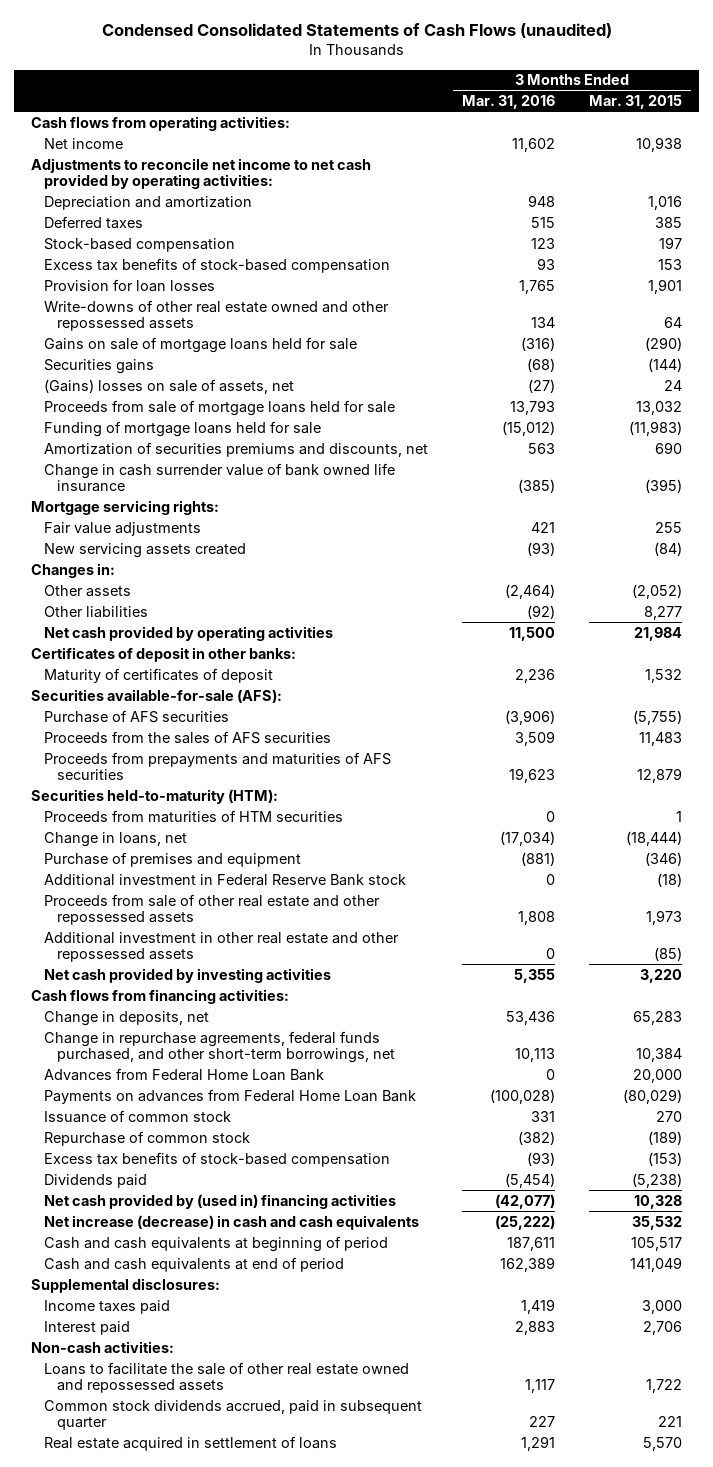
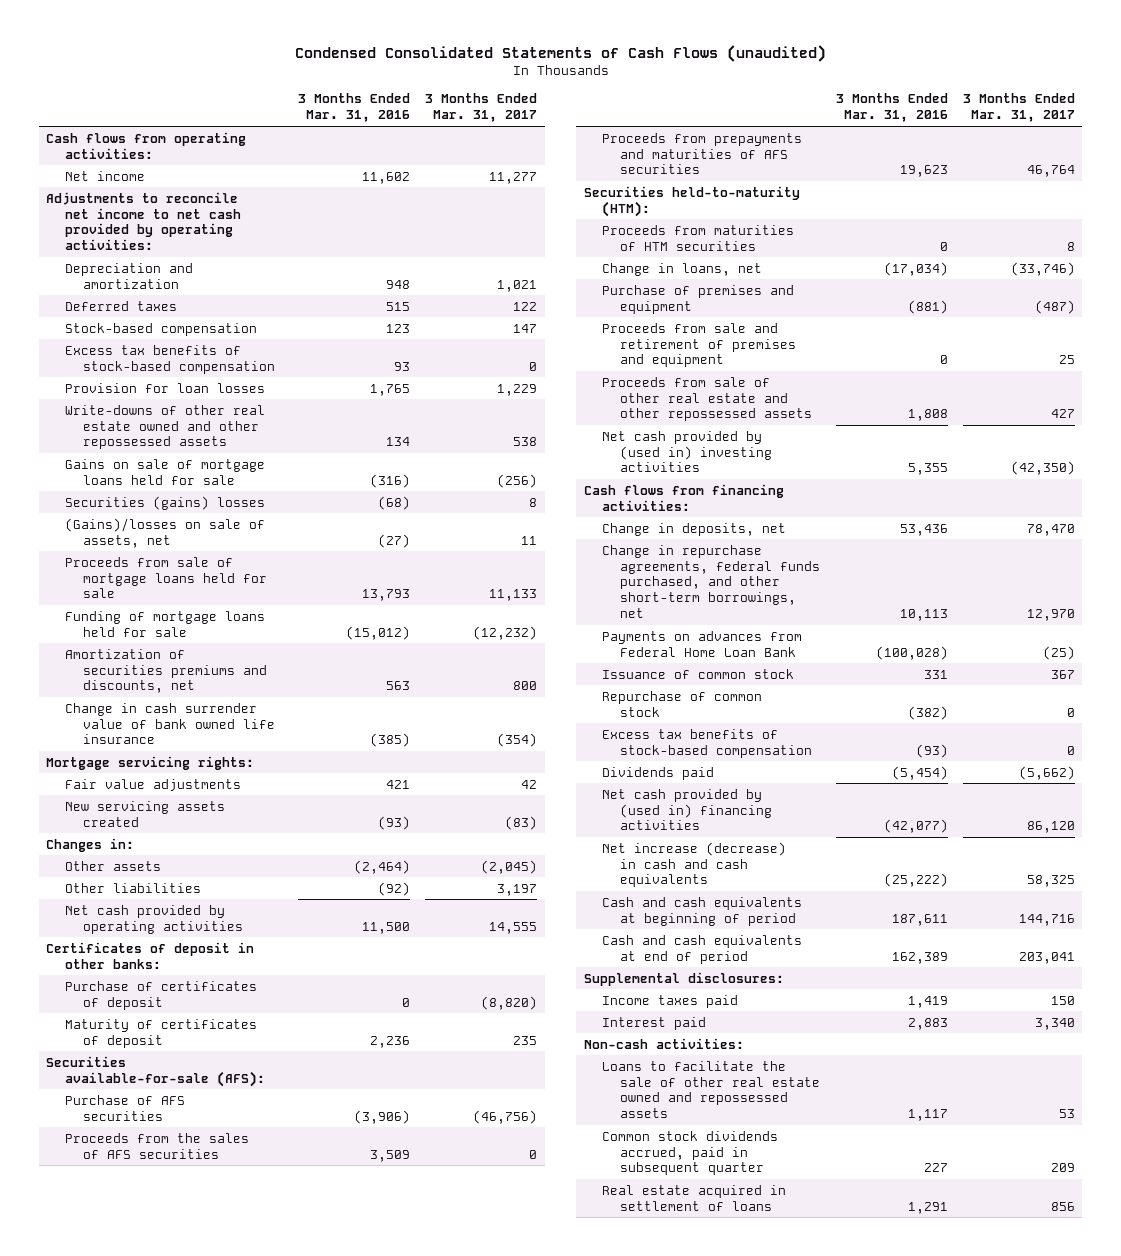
- | 3 Months Ended Mar. 31, 2016 | 3 Months Ended Mar. 31, 2015
+ | 3 Months Ended Mar. 31, 2016 | 3 Months Ended Mar. 31, 2017
- Securities gains | (68) | (144)
- (Gains) losses on sale of assets, net | (27) | 24
+ Securities (gains) losses | (68) | 8
+ (Gains)/losses on sale of assets, net | (27) | 11
+ Purchase of certificates of deposit | 0 | (8,820)
- Additional investment in Federal Reserve Bank stock | 0 | (18)
+ Proceeds from sale and retirement of premises and equipment | 0 | 25
- Additional investment in other real estate and other repossessed assets | 0 | (85)
- Net cash provided by investing activities | 5,355 | 3,220
+ Net cash provided by (used in) investing activities | 5,355 | (42,350)
- Advances from Federal Home Loan Bank | 0 | 20,000

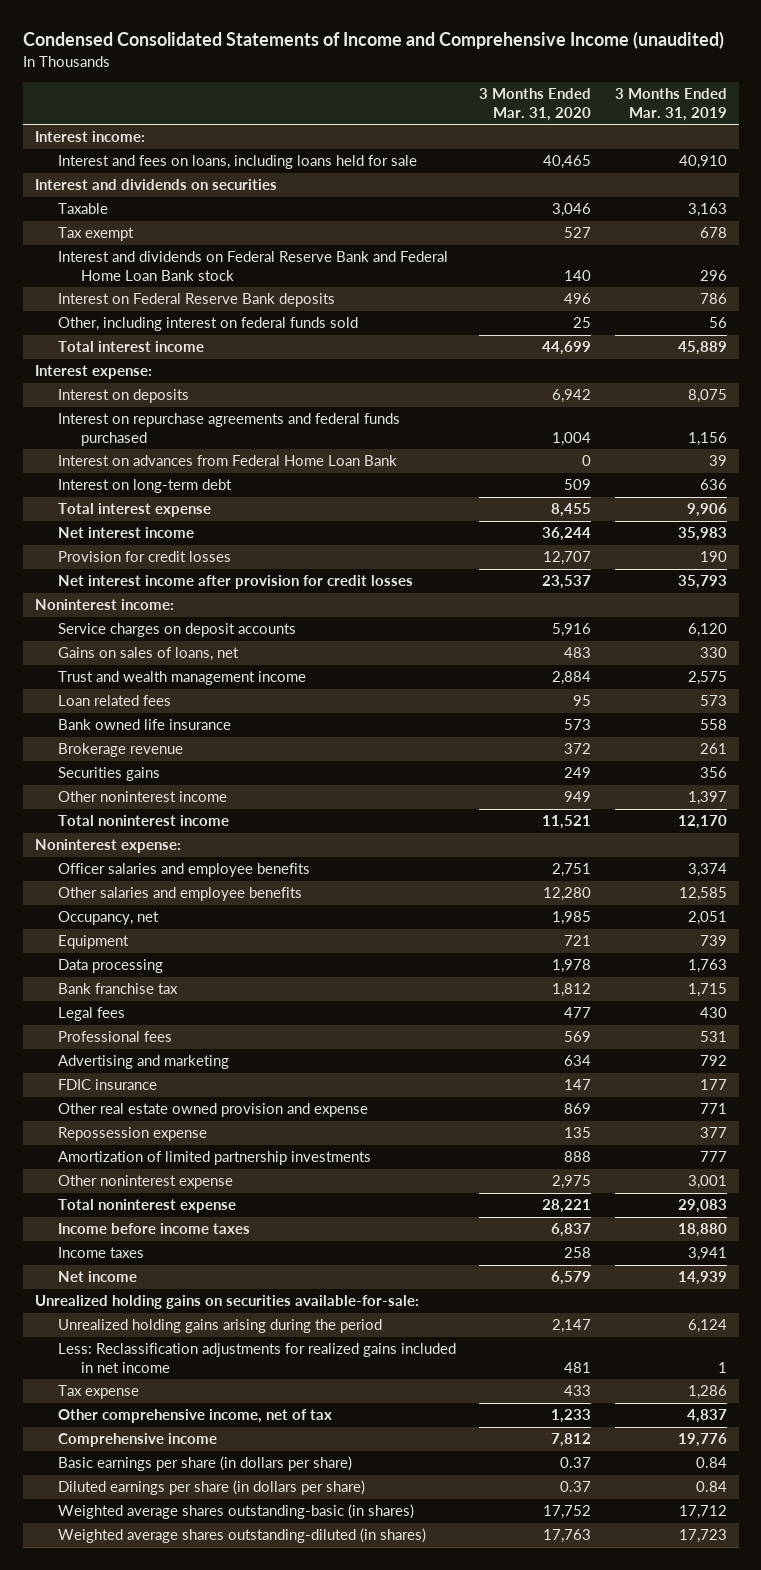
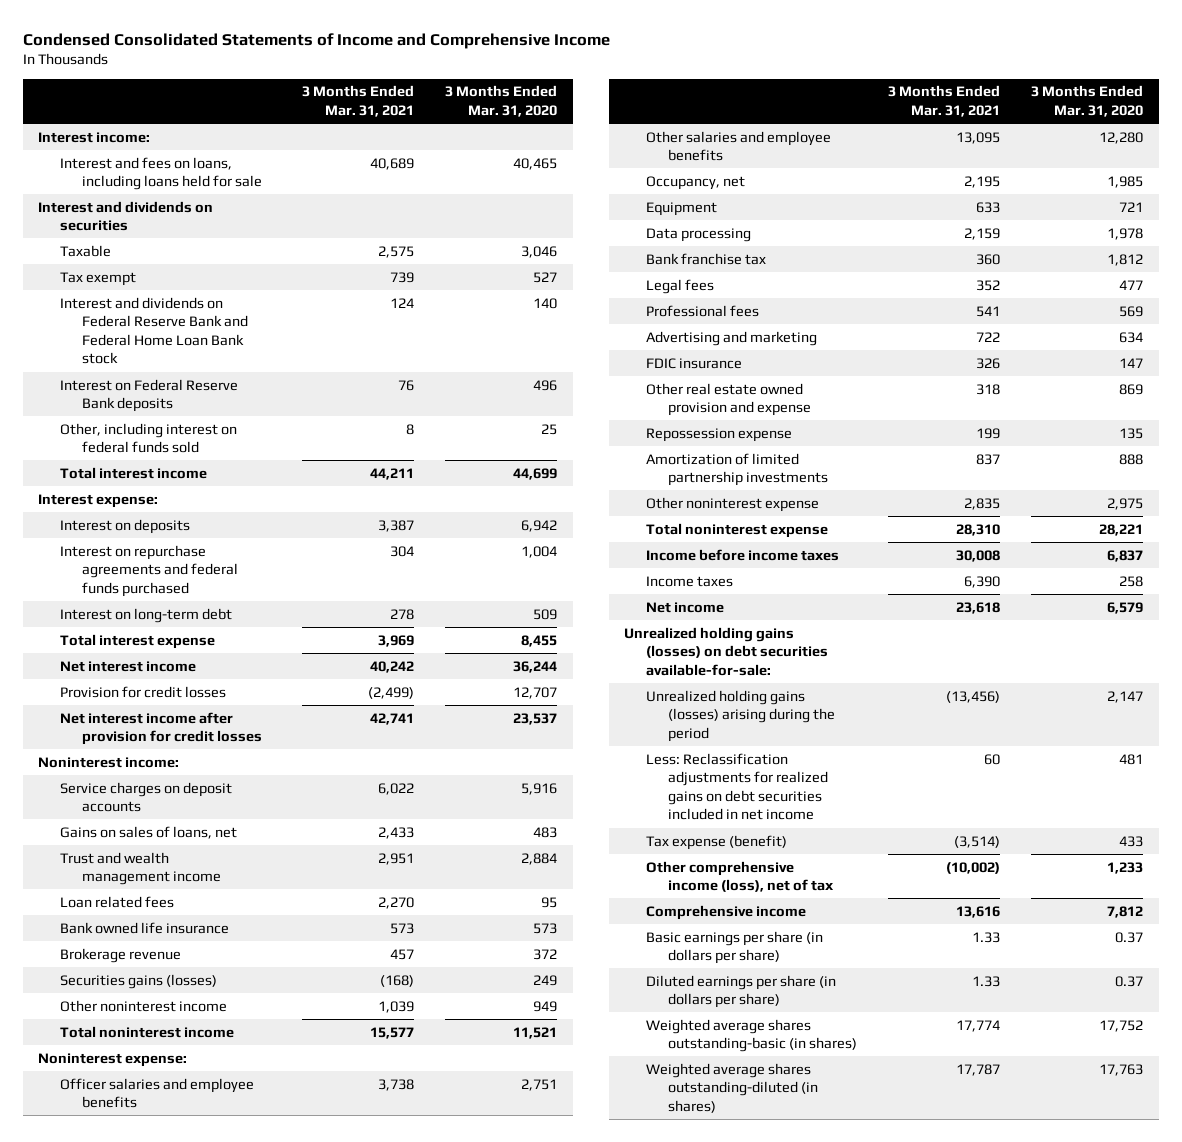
- Condensed Consolidated Statements of Income and Comprehensive Income (unaudited)
+ Condensed Consolidated Statements of Income and Comprehensive Income
- | 3 Months Ended Mar. 31, 2020 | 3 Months Ended Mar. 31, 2019
+ | 3 Months Ended Mar. 31, 2021 | 3 Months Ended Mar. 31, 2020
- Interest on advances from Federal Home Loan Bank | 0 | 39
- Securities gains | 249 | 356
+ Securities gains (losses) | (168) | 249
- Unrealized holding gains on securities available-for-sale:
- Unrealized holding gains arising during the period | 2,147 | 6,124
- Less: Reclassification adjustments for realized gains included in net income | 481 | 1
- Tax expense | 433 | 1,286
- Other comprehensive income, net of tax | 1,233 | 4,837
+ Unrealized holding gains (losses) on debt securities available-for-sale:
+ Unrealized holding gains (losses) arising during the period | (13,456) | 2,147
+ Less: Reclassification adjustments for realized gains on debt securities included in net income | 60 | 481
+ Tax expense (benefit) | (3,514) | 433
+ Other comprehensive income (loss), net of tax | (10,002) | 1,233

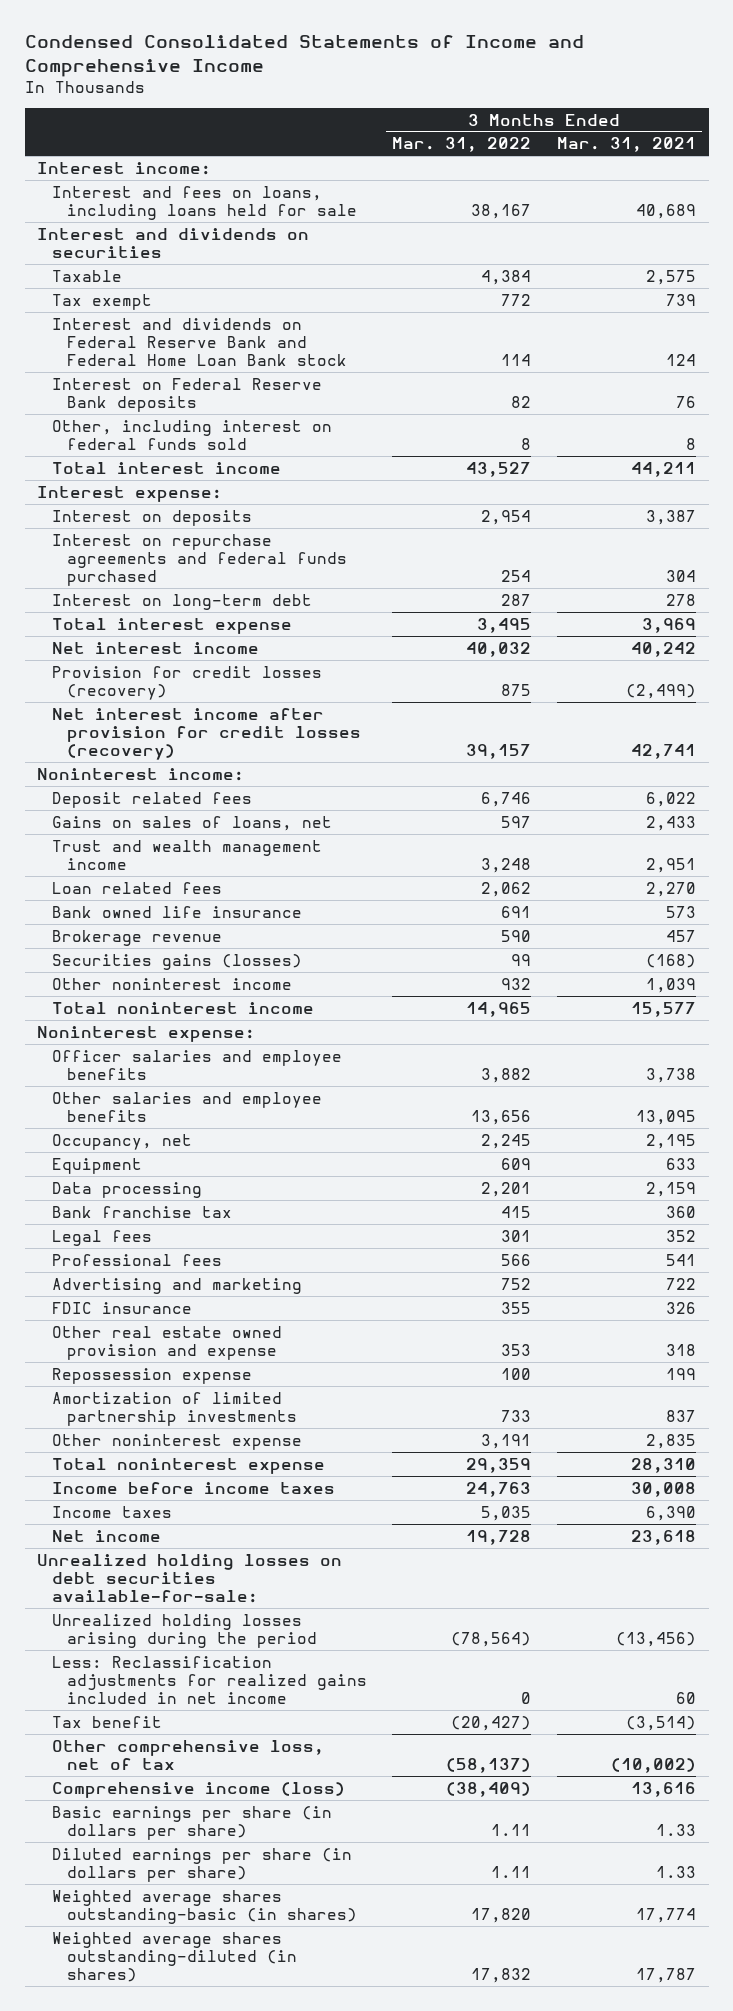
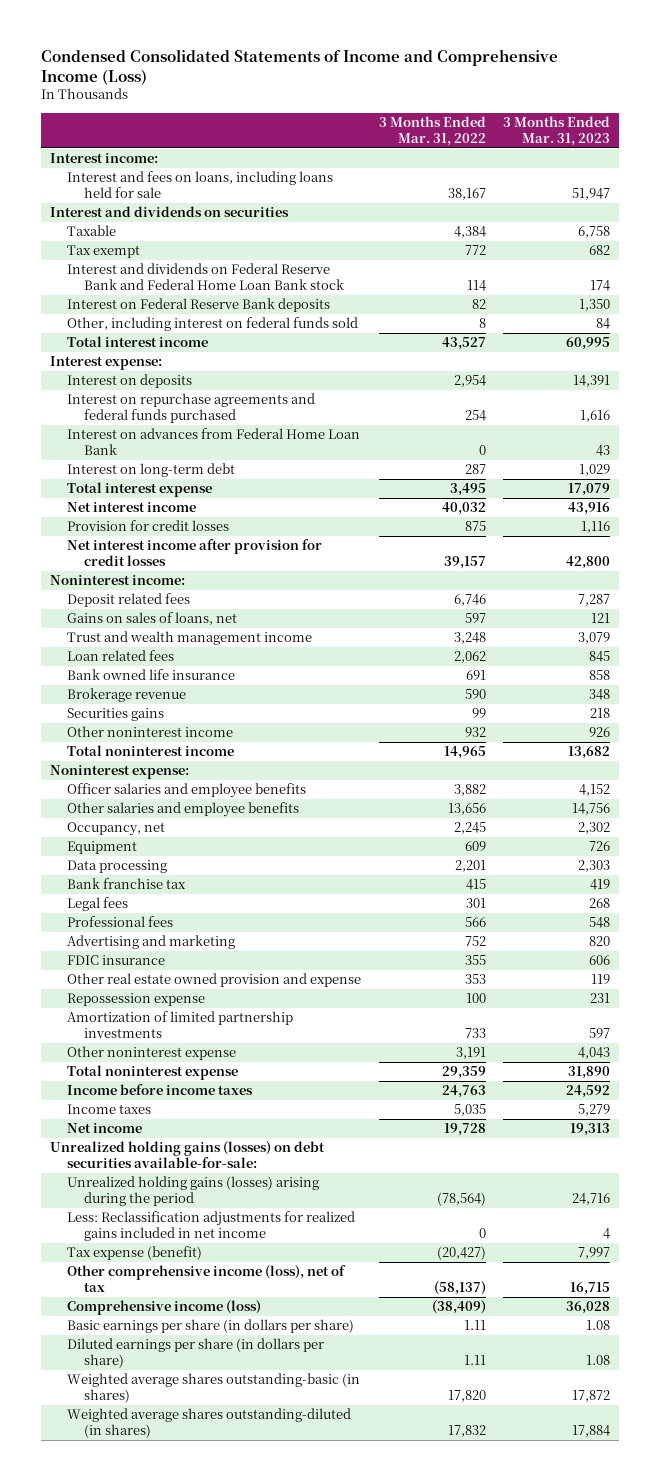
- Condensed Consolidated Statements of Income and Comprehensive Income
+ Condensed Consolidated Statements of Income and Comprehensive Income (Loss)
- | 3 Months Ended Mar. 31, 2022 | 3 Months Ended Mar. 31, 2021
+ | 3 Months Ended Mar. 31, 2022 | 3 Months Ended Mar. 31, 2023
+ Interest on advances from Federal Home Loan Bank | 0 | 43
- Provision for credit losses (recovery) | 875 | (2,499)
- Net interest income after provision for credit losses (recovery) | 39,157 | 42,741
+ Provision for credit losses | 875 | 1,116
+ Net interest income after provision for credit losses | 39,157 | 42,800
- Securities gains (losses) | 99 | (168)
+ Securities gains | 99 | 218
- Unrealized holding losses on debt securities available-for-sale:
- Unrealized holding losses arising during the period | (78,564) | (13,456)
+ Unrealized holding gains (losses) on debt securities available-for-sale:
+ Unrealized holding gains (losses) arising during the period | (78,564) | 24,716
- Tax benefit | (20,427) | (3,514)
- Other comprehensive loss, net of tax | (58,137) | (10,002)
+ Tax expense (benefit) | (20,427) | 7,997
+ Other comprehensive income (loss), net of tax | (58,137) | 16,715

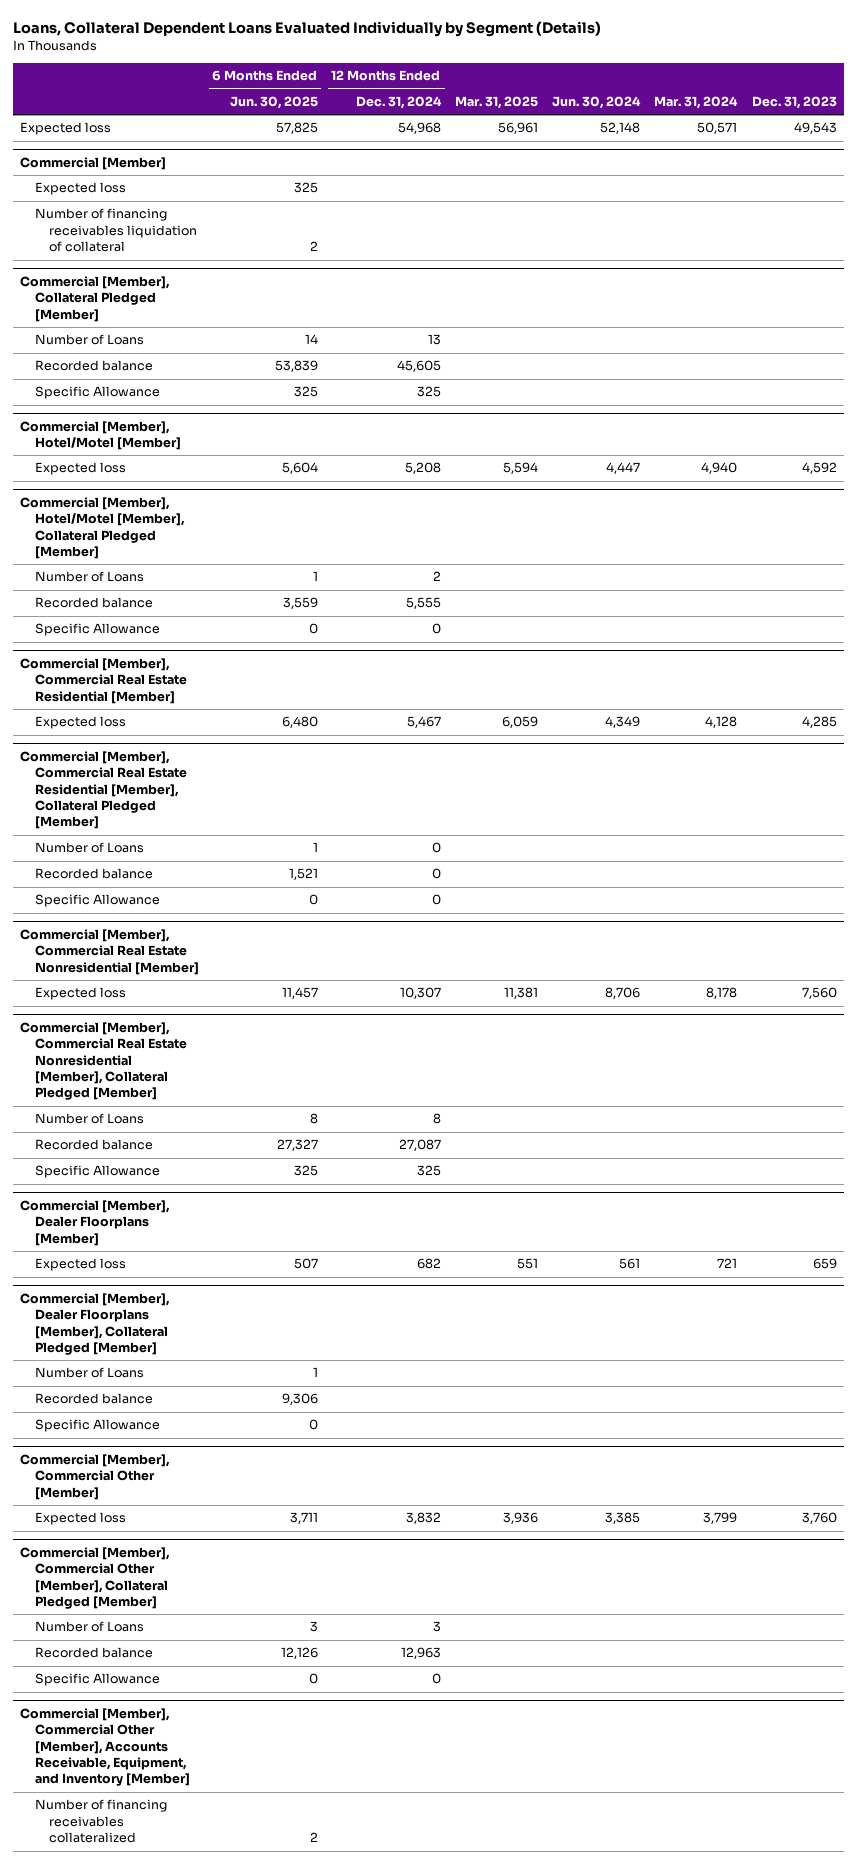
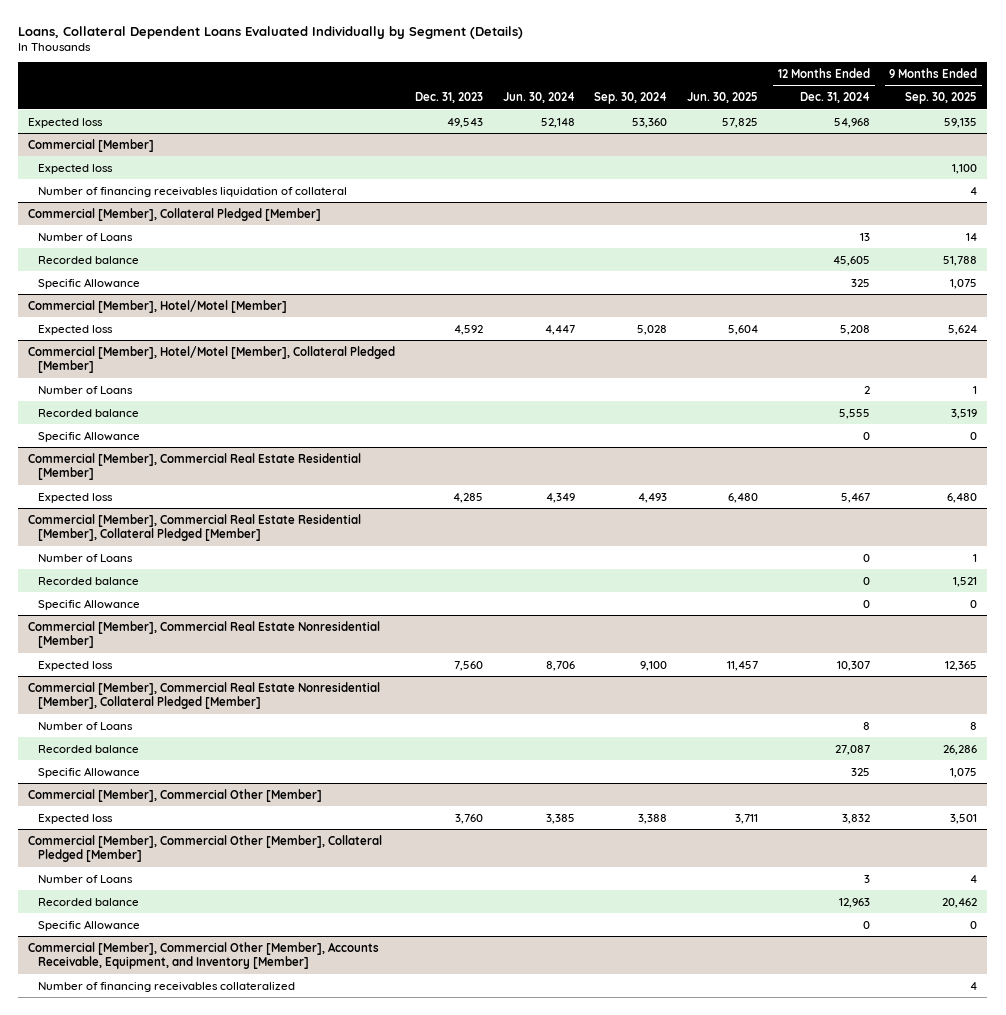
- | 6 Months Ended Jun. 30, 2025 | 12 Months Ended Dec. 31, 2024 | Mar. 31, 2025 | Jun. 30, 2024 | Mar. 31, 2024 | Dec. 31, 2023
+ | Dec. 31, 2023 | Jun. 30, 2024 | Sep. 30, 2024 | Jun. 30, 2025 | 12 Months Ended Dec. 31, 2024 | 9 Months Ended Sep. 30, 2025
- Commercial [Member], Dealer Floorplans [Member]
- Expected loss | 507 | 682 | 551 | 561 | 721 | 659
- Commercial [Member], Dealer Floorplans [Member], Collateral Pledged [Member]
- Number of Loans | 1 | | | | |
- Recorded balance | 9,306 | | | | |
- Specific Allowance | 0 | | | | |

